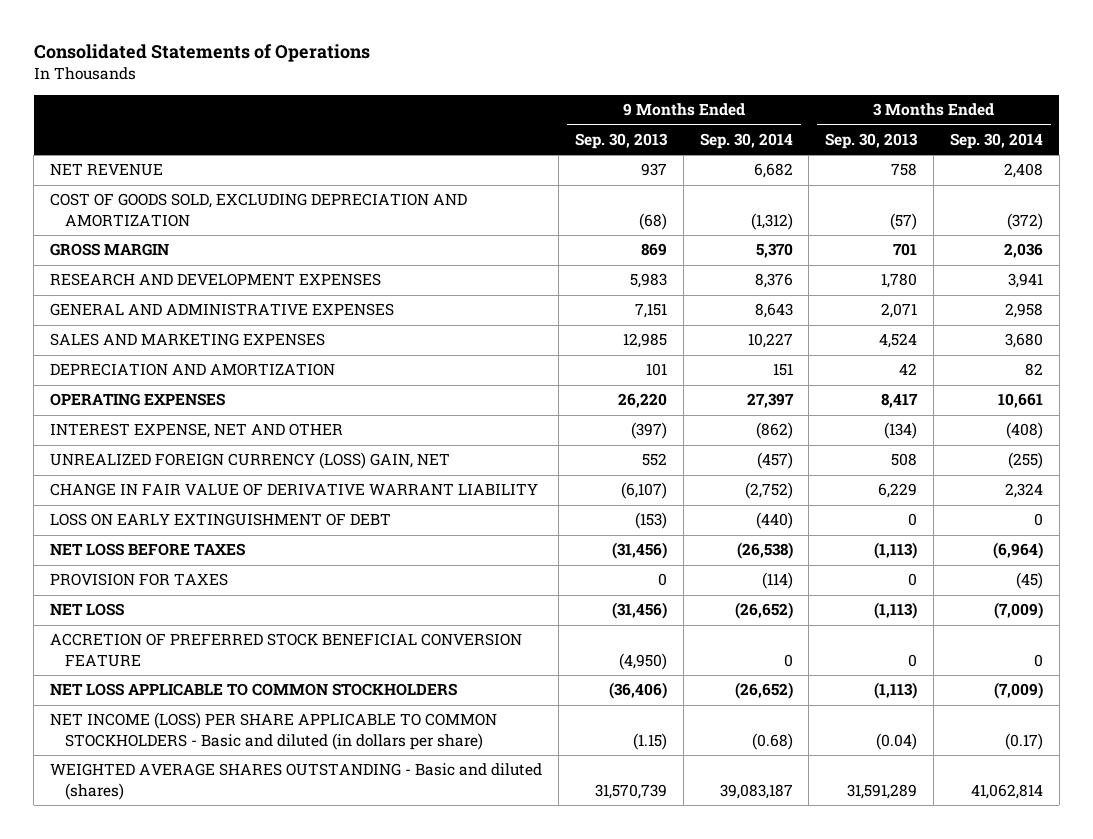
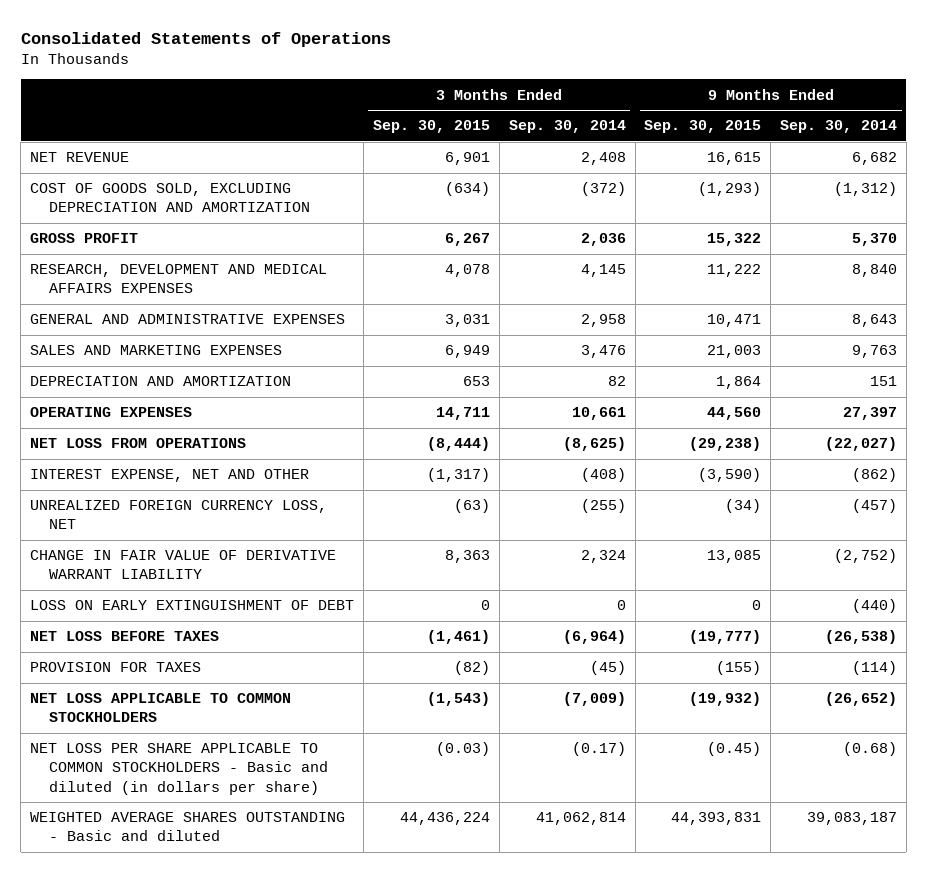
- | 9 Months Ended Sep. 30, 2013 | 9 Months Ended Sep. 30, 2014 | 3 Months Ended Sep. 30, 2013 | 3 Months Ended Sep. 30, 2014
+ | 3 Months Ended Sep. 30, 2015 | 3 Months Ended Sep. 30, 2014 | 9 Months Ended Sep. 30, 2015 | 9 Months Ended Sep. 30, 2014
- GROSS MARGIN | 869 | 5,370 | 701 | 2,036
- RESEARCH AND DEVELOPMENT EXPENSES | 5,983 | 8,376 | 1,780 | 3,941
+ GROSS PROFIT | 6,267 | 2,036 | 15,322 | 5,370
+ RESEARCH, DEVELOPMENT AND MEDICAL AFFAIRS EXPENSES | 4,078 | 4,145 | 11,222 | 8,840
- SALES AND MARKETING EXPENSES | 12,985 | 10,227 | 4,524 | 3,680
+ SALES AND MARKETING EXPENSES | 6,949 | 3,476 | 21,003 | 9,763
+ NET LOSS FROM OPERATIONS | (8,444) | (8,625) | (29,238) | (22,027)
- UNREALIZED FOREIGN CURRENCY (LOSS) GAIN, NET | 552 | (457) | 508 | (255)
+ UNREALIZED FOREIGN CURRENCY LOSS, NET | (63) | (255) | (34) | (457)
- NET LOSS | (31,456) | (26,652) | (1,113) | (7,009)
- ACCRETION OF PREFERRED STOCK BENEFICIAL CONVERSION FEATURE | (4,950) | 0 | 0 | 0
- NET INCOME (LOSS) PER SHARE APPLICABLE TO COMMON STOCKHOLDERS - Basic and diluted (in dollars per share) | (1.15) | (0.68) | (0.04) | (0.17)
- WEIGHTED AVERAGE SHARES OUTSTANDING - Basic and diluted (shares) | 31,570,739 | 39,083,187 | 31,591,289 | 41,062,814
+ NET LOSS PER SHARE APPLICABLE TO COMMON STOCKHOLDERS - Basic and diluted (in dollars per share) | (0.03) | (0.17) | (0.45) | (0.68)
+ WEIGHTED AVERAGE SHARES OUTSTANDING - Basic and diluted | 44,436,224 | 41,062,814 | 44,393,831 | 39,083,187

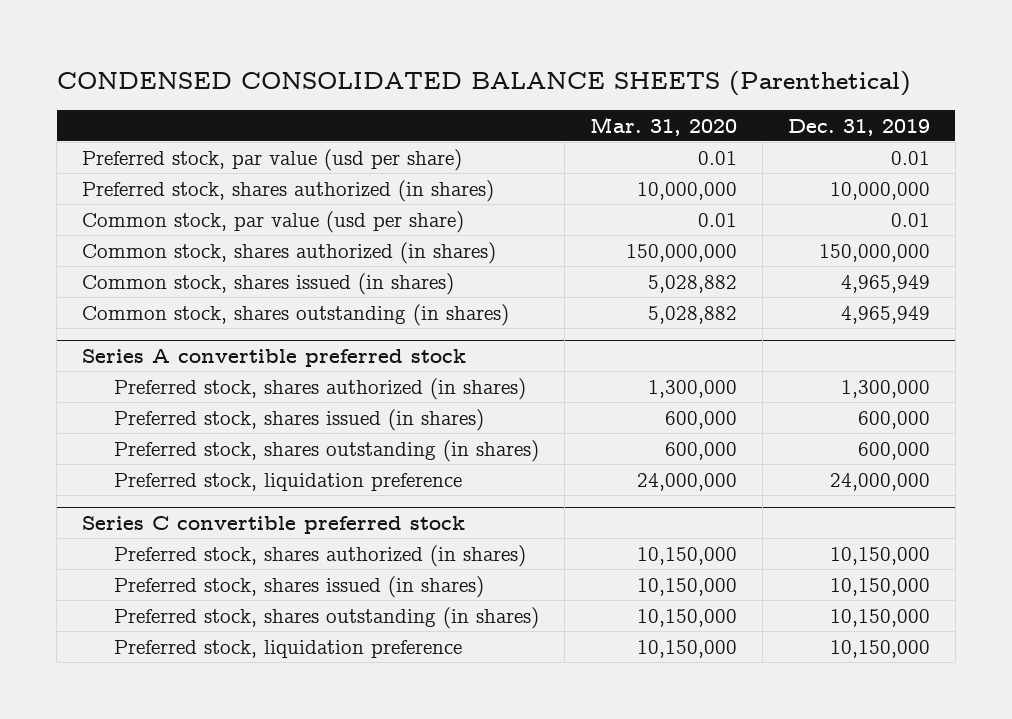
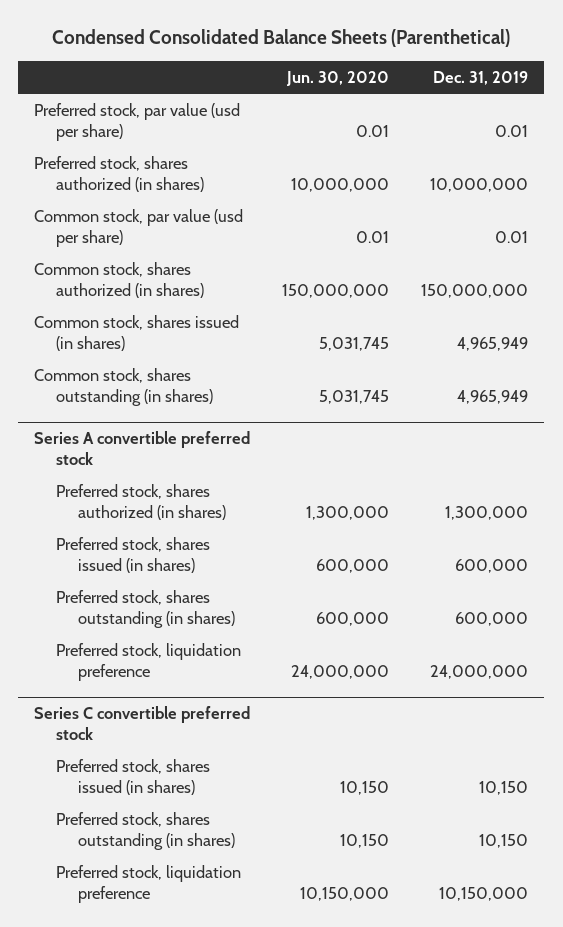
- CONDENSED CONSOLIDATED BALANCE SHEETS (Parenthetical)
+ Condensed Consolidated Balance Sheets (Parenthetical)
- | Mar. 31, 2020 | Dec. 31, 2019
+ | Jun. 30, 2020 | Dec. 31, 2019
@ Series C convertible preferred stock
- Preferred stock, shares authorized (in shares) | 10,150,000 | 10,150,000
- Preferred stock, shares issued (in shares) | 10,150,000 | 10,150,000
- Preferred stock, shares outstanding (in shares) | 10,150,000 | 10,150,000
+ Preferred stock, shares issued (in shares) | 10,150 | 10,150
+ Preferred stock, shares outstanding (in shares) | 10,150 | 10,150

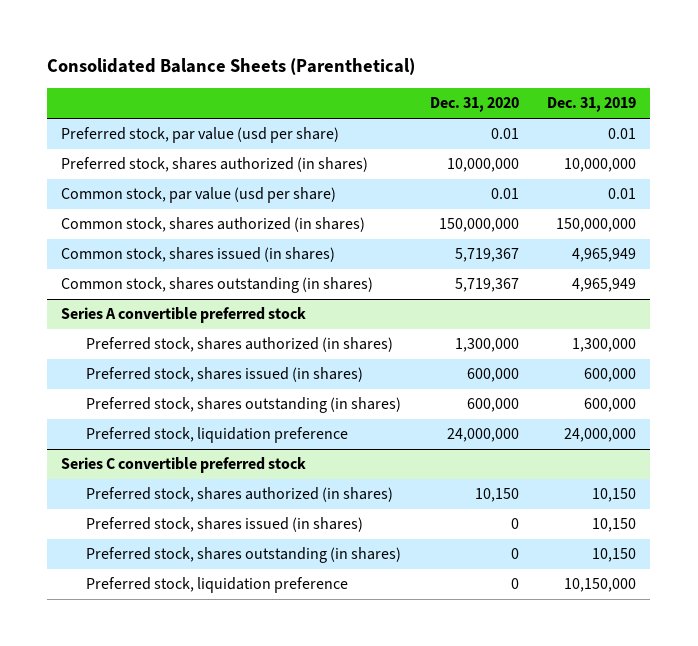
- Condensed Consolidated Balance Sheets (Parenthetical)
+ Consolidated Balance Sheets (Parenthetical)
- | Jun. 30, 2020 | Dec. 31, 2019
+ | Dec. 31, 2020 | Dec. 31, 2019
@ Series C convertible preferred stock
+ Preferred stock, shares authorized (in shares) | 10,150 | 10,150

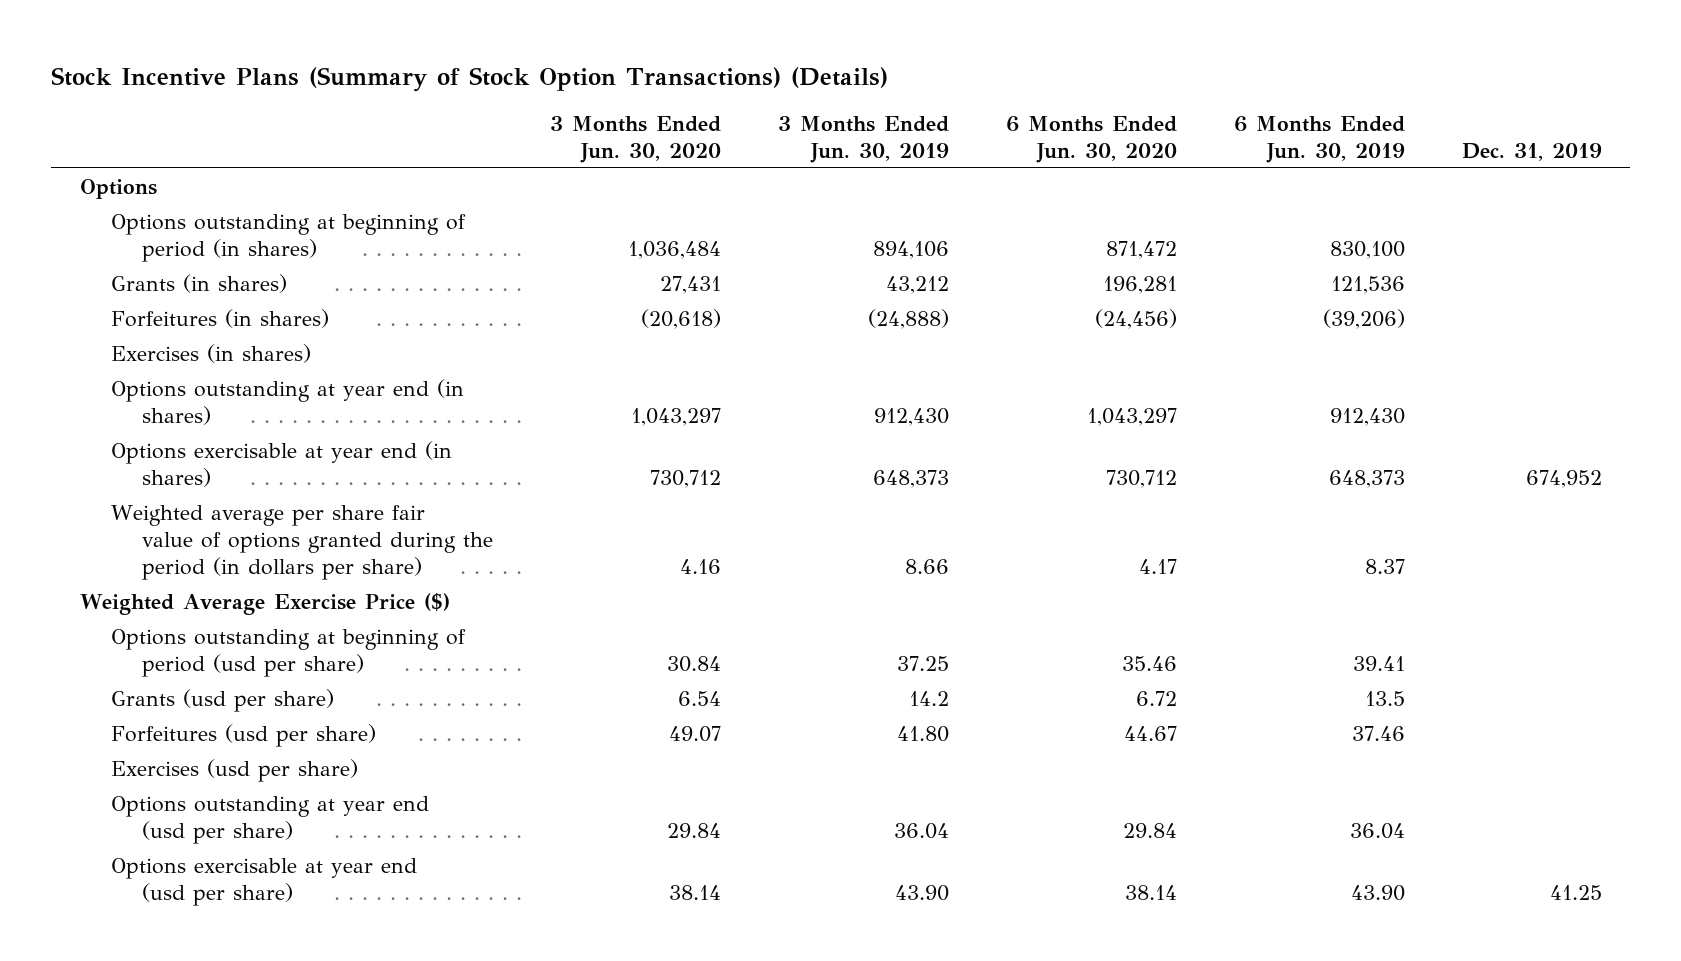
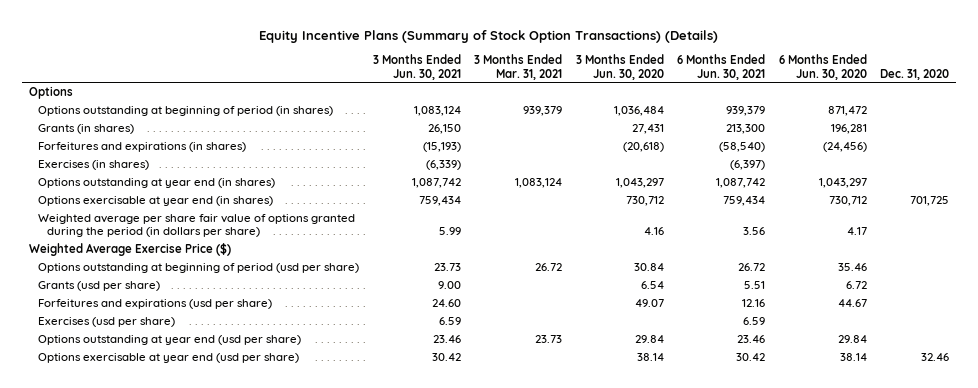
- Stock Incentive Plans (Summary of Stock Option Transactions) (Details)
+ Equity Incentive Plans (Summary of Stock Option Transactions) (Details)
- | 3 Months Ended Jun. 30, 2020 | 3 Months Ended Jun. 30, 2019 | 6 Months Ended Jun. 30, 2020 | 6 Months Ended Jun. 30, 2019 | Dec. 31, 2019
+ | 3 Months Ended Jun. 30, 2021 | 3 Months Ended Mar. 31, 2021 | 3 Months Ended Jun. 30, 2020 | 6 Months Ended Jun. 30, 2021 | 6 Months Ended Jun. 30, 2020 | Dec. 31, 2020
- Forfeitures (in shares) | (20,618) | (24,888) | (24,456) | (39,206) |
+ Forfeitures and expirations (in shares) | (15,193) | | (20,618) | (58,540) | (24,456) |
- Forfeitures (usd per share) | 49.07 | 41.80 | 44.67 | 37.46 |
+ Forfeitures and expirations (usd per share) | 24.60 | | 49.07 | 12.16 | 44.67 |

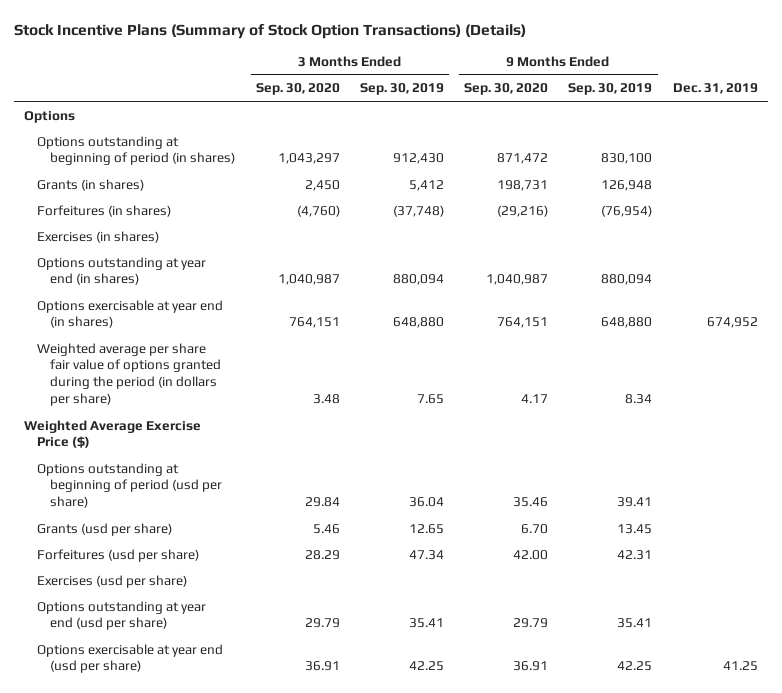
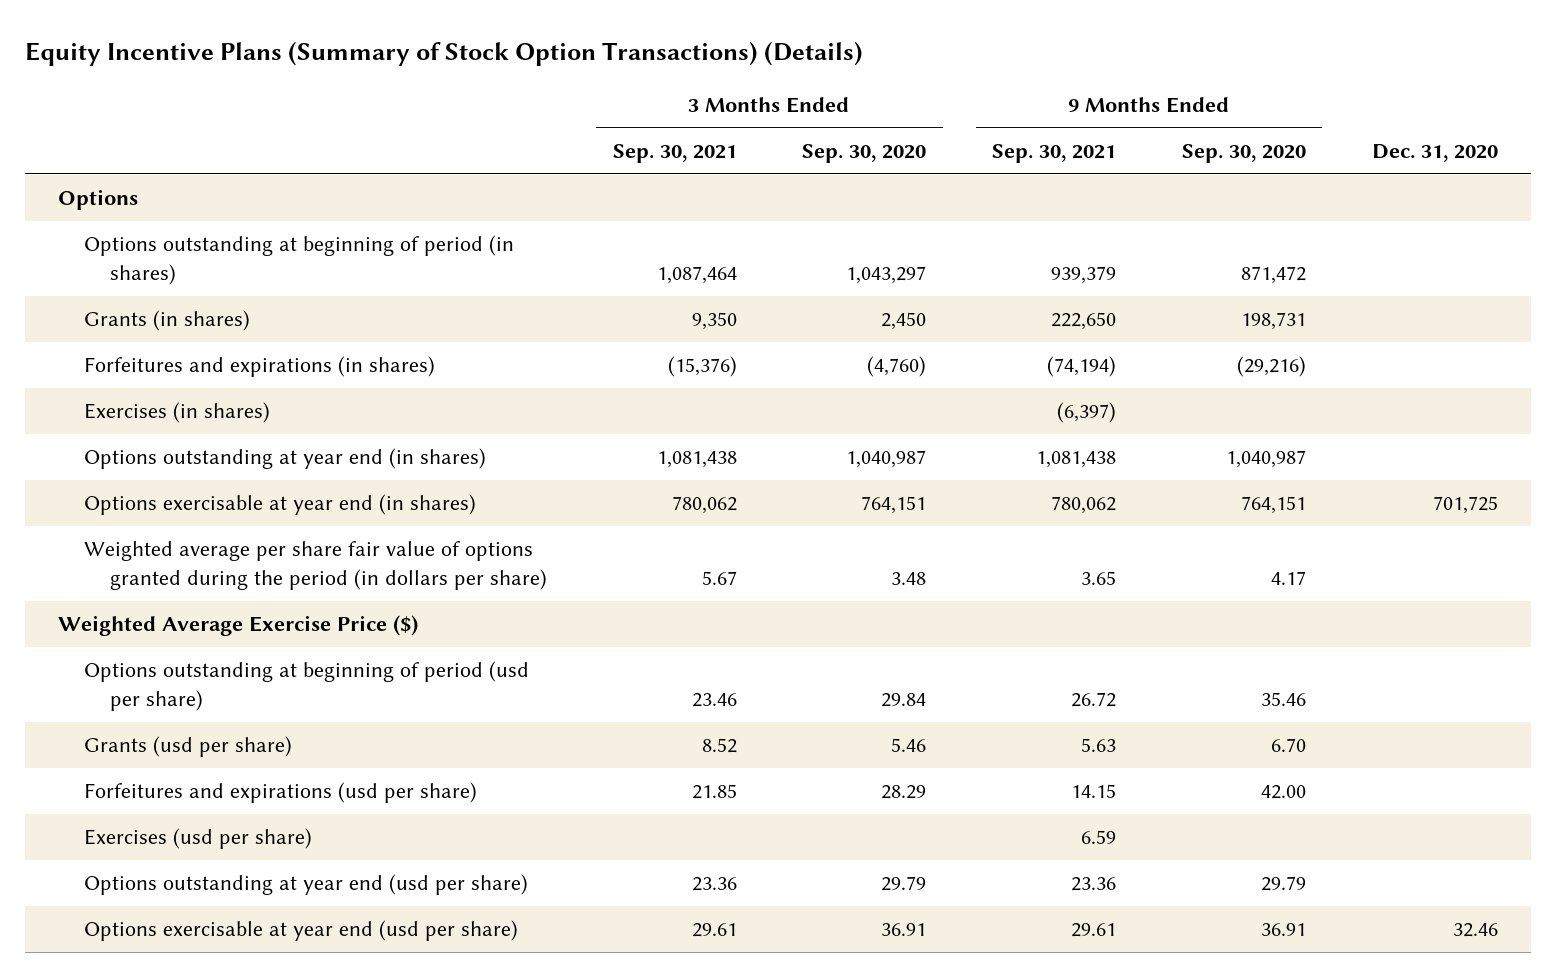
- Stock Incentive Plans (Summary of Stock Option Transactions) (Details)
+ Equity Incentive Plans (Summary of Stock Option Transactions) (Details)
- | 3 Months Ended Sep. 30, 2020 | 3 Months Ended Sep. 30, 2019 | 9 Months Ended Sep. 30, 2020 | 9 Months Ended Sep. 30, 2019 | Dec. 31, 2019
+ | 3 Months Ended Sep. 30, 2021 | 3 Months Ended Sep. 30, 2020 | 9 Months Ended Sep. 30, 2021 | 9 Months Ended Sep. 30, 2020 | Dec. 31, 2020
- Forfeitures (in shares) | (4,760) | (37,748) | (29,216) | (76,954) |
+ Forfeitures and expirations (in shares) | (15,376) | (4,760) | (74,194) | (29,216) |
- Forfeitures (usd per share) | 28.29 | 47.34 | 42.00 | 42.31 |
+ Forfeitures and expirations (usd per share) | 21.85 | 28.29 | 14.15 | 42.00 |

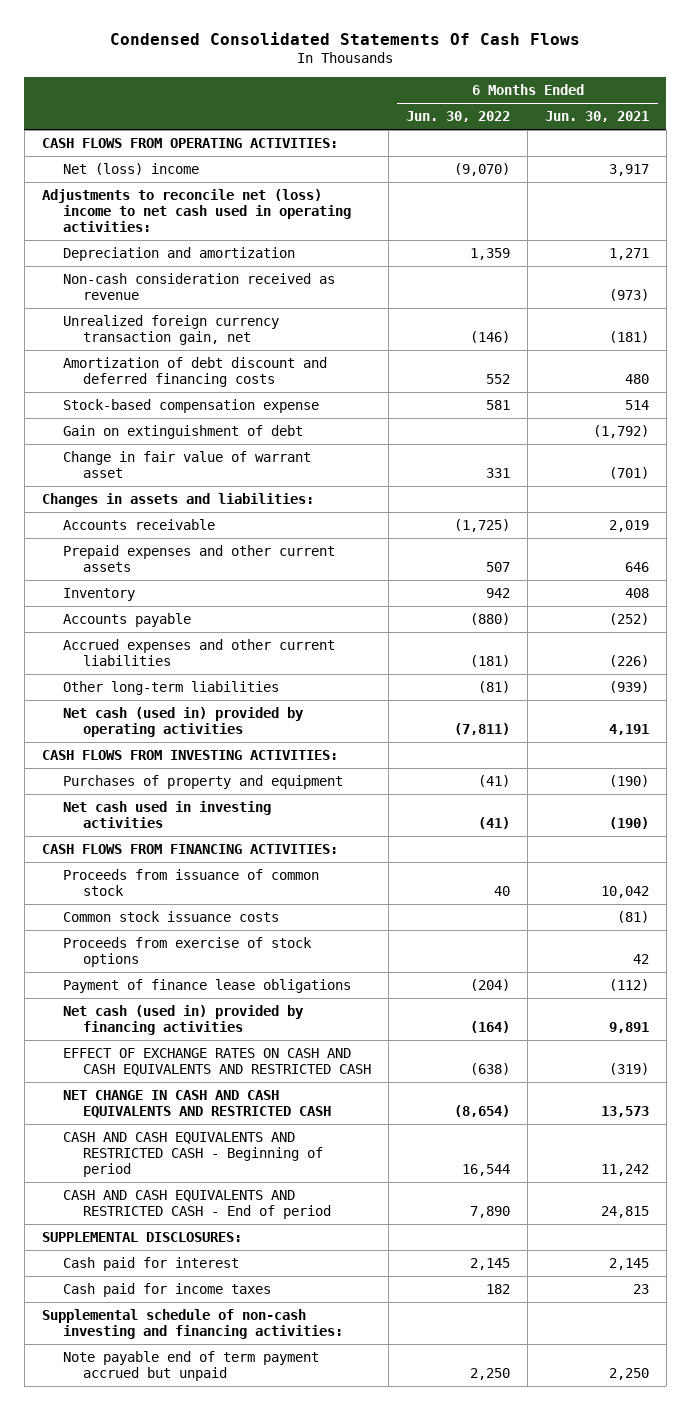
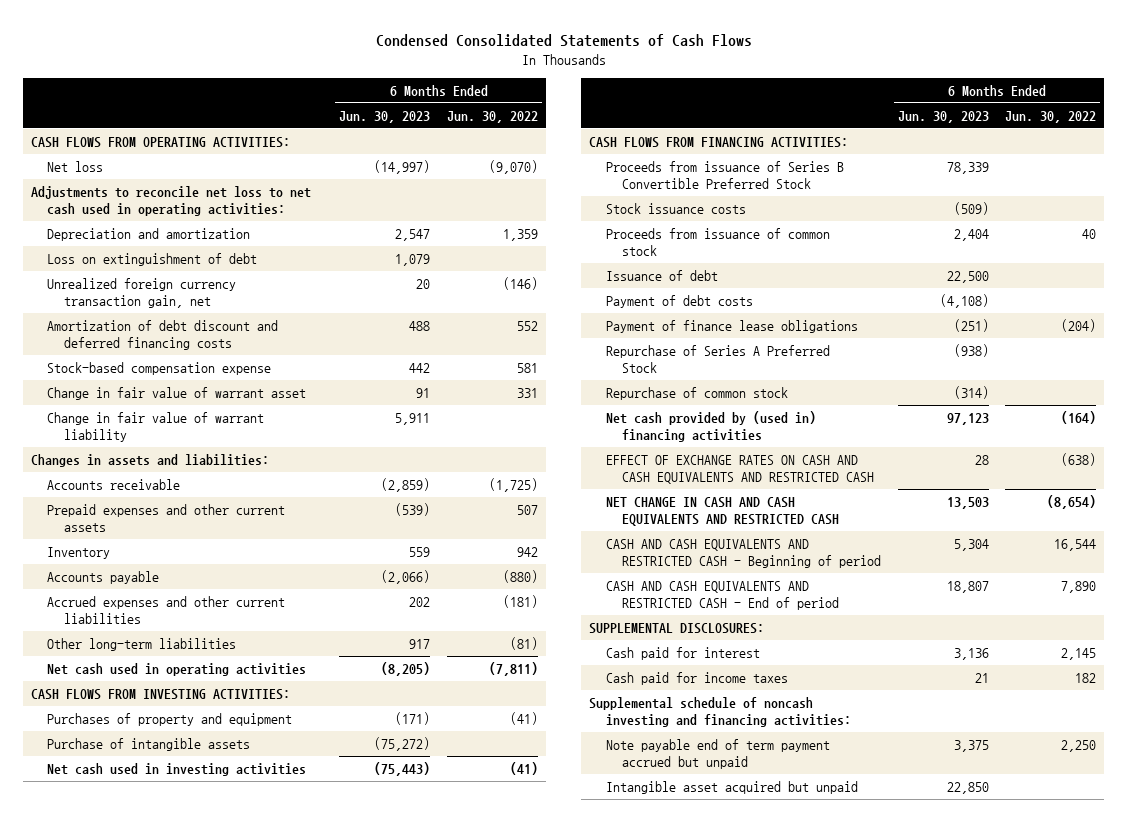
- Condensed Consolidated Statements Of Cash Flows
+ Condensed Consolidated Statements of Cash Flows
- | 6 Months Ended Jun. 30, 2022 | 6 Months Ended Jun. 30, 2021
+ | 6 Months Ended Jun. 30, 2023 | 6 Months Ended Jun. 30, 2022
- Net (loss) income | (9,070) | 3,917
- Adjustments to reconcile net (loss) income to net cash used in operating activities:
+ Net loss | (14,997) | (9,070)
+ Adjustments to reconcile net loss to net cash used in operating activities:
- Non-cash consideration received as revenue | | (973)
+ Loss on extinguishment of debt | 1,079 |
- Gain on extinguishment of debt | | (1,792)
+ Change in fair value of warrant liability | 5,911 |
- Net cash (used in) provided by operating activities | (7,811) | 4,191
+ Net cash used in operating activities | (8,205) | (7,811)
+ Purchase of intangible assets | (75,272) |
+ Proceeds from issuance of Series B Convertible Preferred Stock | 78,339 |
+ Stock issuance costs | (509) |
- Common stock issuance costs | | (81)
- Proceeds from exercise of stock options | | 42
+ Issuance of debt | 22,500 |
+ Payment of debt costs | (4,108) |
- Net cash (used in) provided by financing activities | (164) | 9,891
+ Repurchase of Series A Preferred Stock | (938) |
+ Repurchase of common stock | (314) |
+ Net cash provided by (used in) financing activities | 97,123 | (164)
- Supplemental schedule of non-cash investing and financing activities:
+ Supplemental schedule of noncash investing and financing activities:
+ Intangible asset acquired but unpaid | 22,850 |

